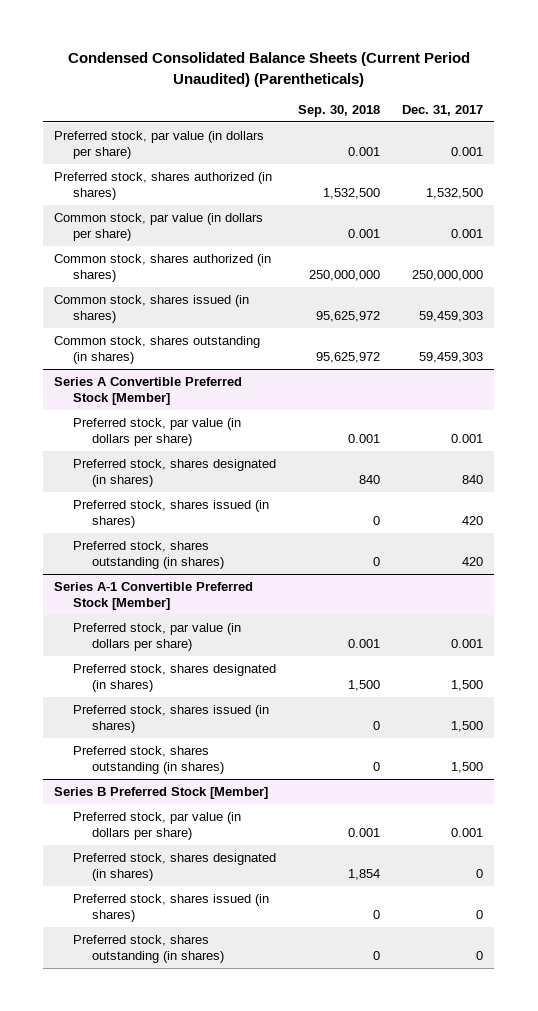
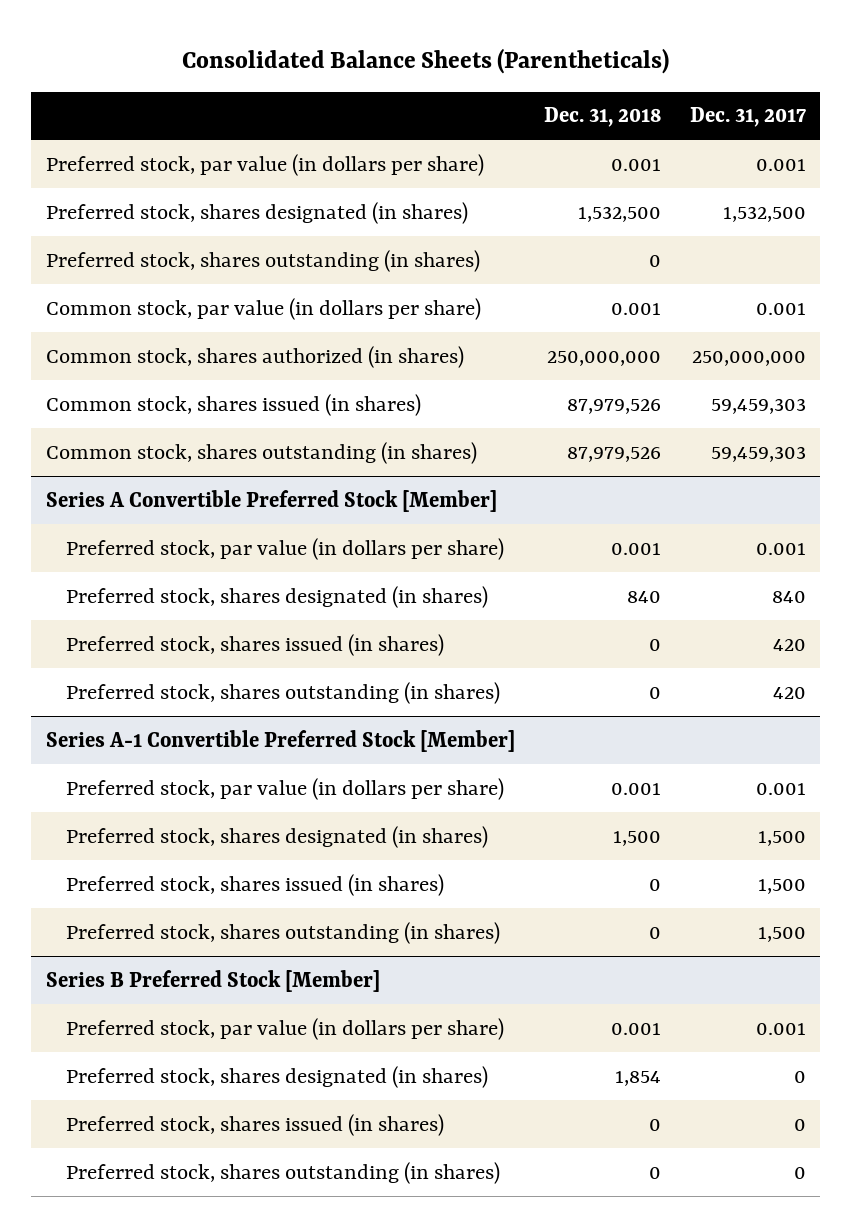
- Condensed Consolidated Balance Sheets (Current Period Unaudited) (Parentheticals)
+ Consolidated Balance Sheets (Parentheticals)
- | Sep. 30, 2018 | Dec. 31, 2017
+ | Dec. 31, 2018 | Dec. 31, 2017
- Preferred stock, shares authorized (in shares) | 1,532,500 | 1,532,500
+ Preferred stock, shares designated (in shares) | 1,532,500 | 1,532,500
+ Preferred stock, shares outstanding (in shares) | 0 |

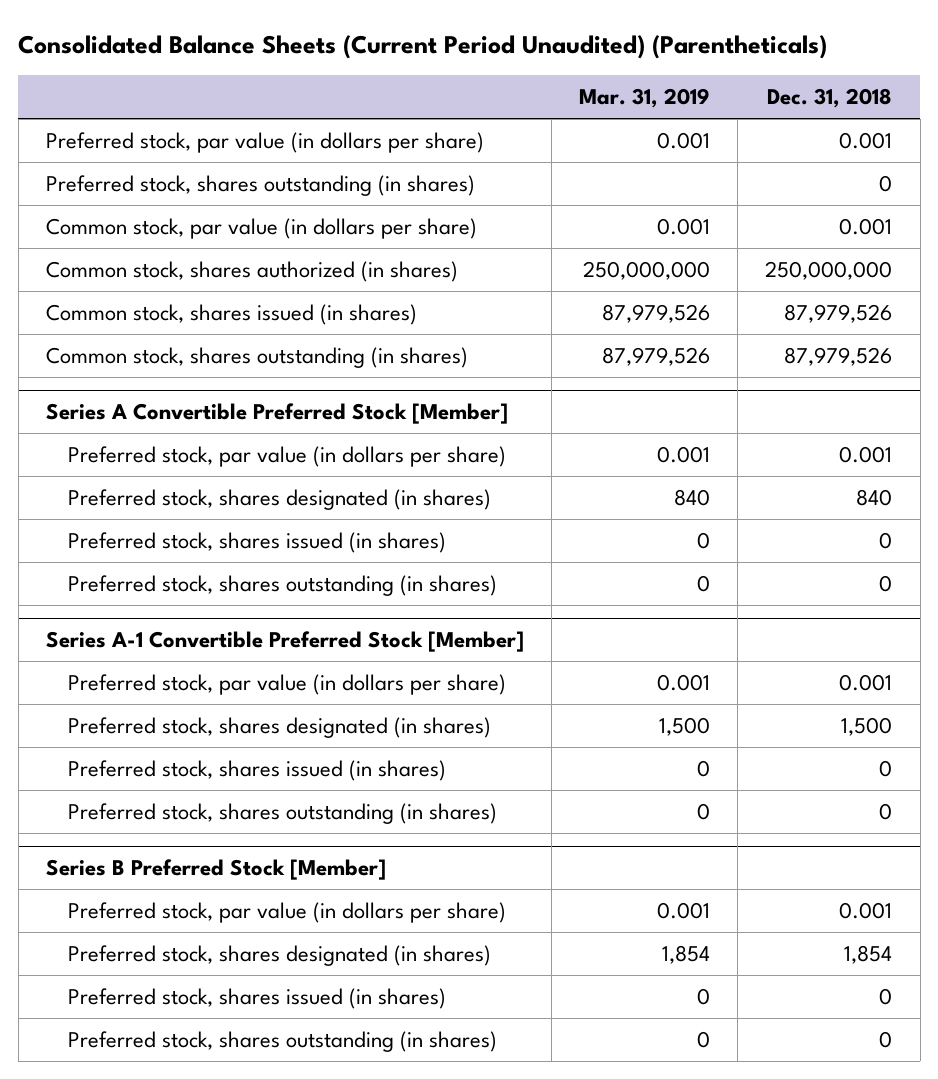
- Consolidated Balance Sheets (Parentheticals)
+ Consolidated Balance Sheets (Current Period Unaudited) (Parentheticals)
- | Dec. 31, 2018 | Dec. 31, 2017
+ | Mar. 31, 2019 | Dec. 31, 2018
- Preferred stock, shares designated (in shares) | 1,532,500 | 1,532,500

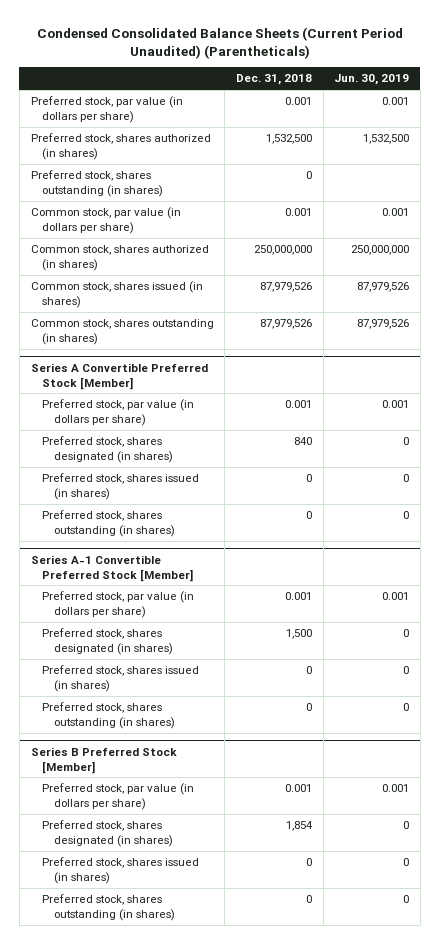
- Consolidated Balance Sheets (Current Period Unaudited) (Parentheticals)
+ Condensed Consolidated Balance Sheets (Current Period Unaudited) (Parentheticals)
- | Mar. 31, 2019 | Dec. 31, 2018
+ | Dec. 31, 2018 | Jun. 30, 2019
+ Preferred stock, shares authorized (in shares) | 1,532,500 | 1,532,500

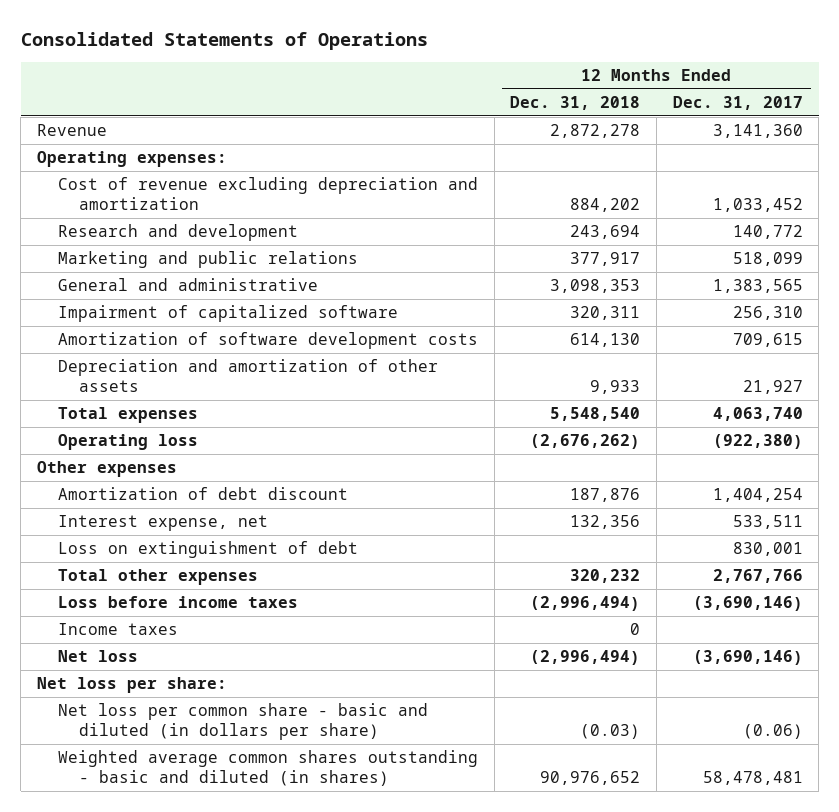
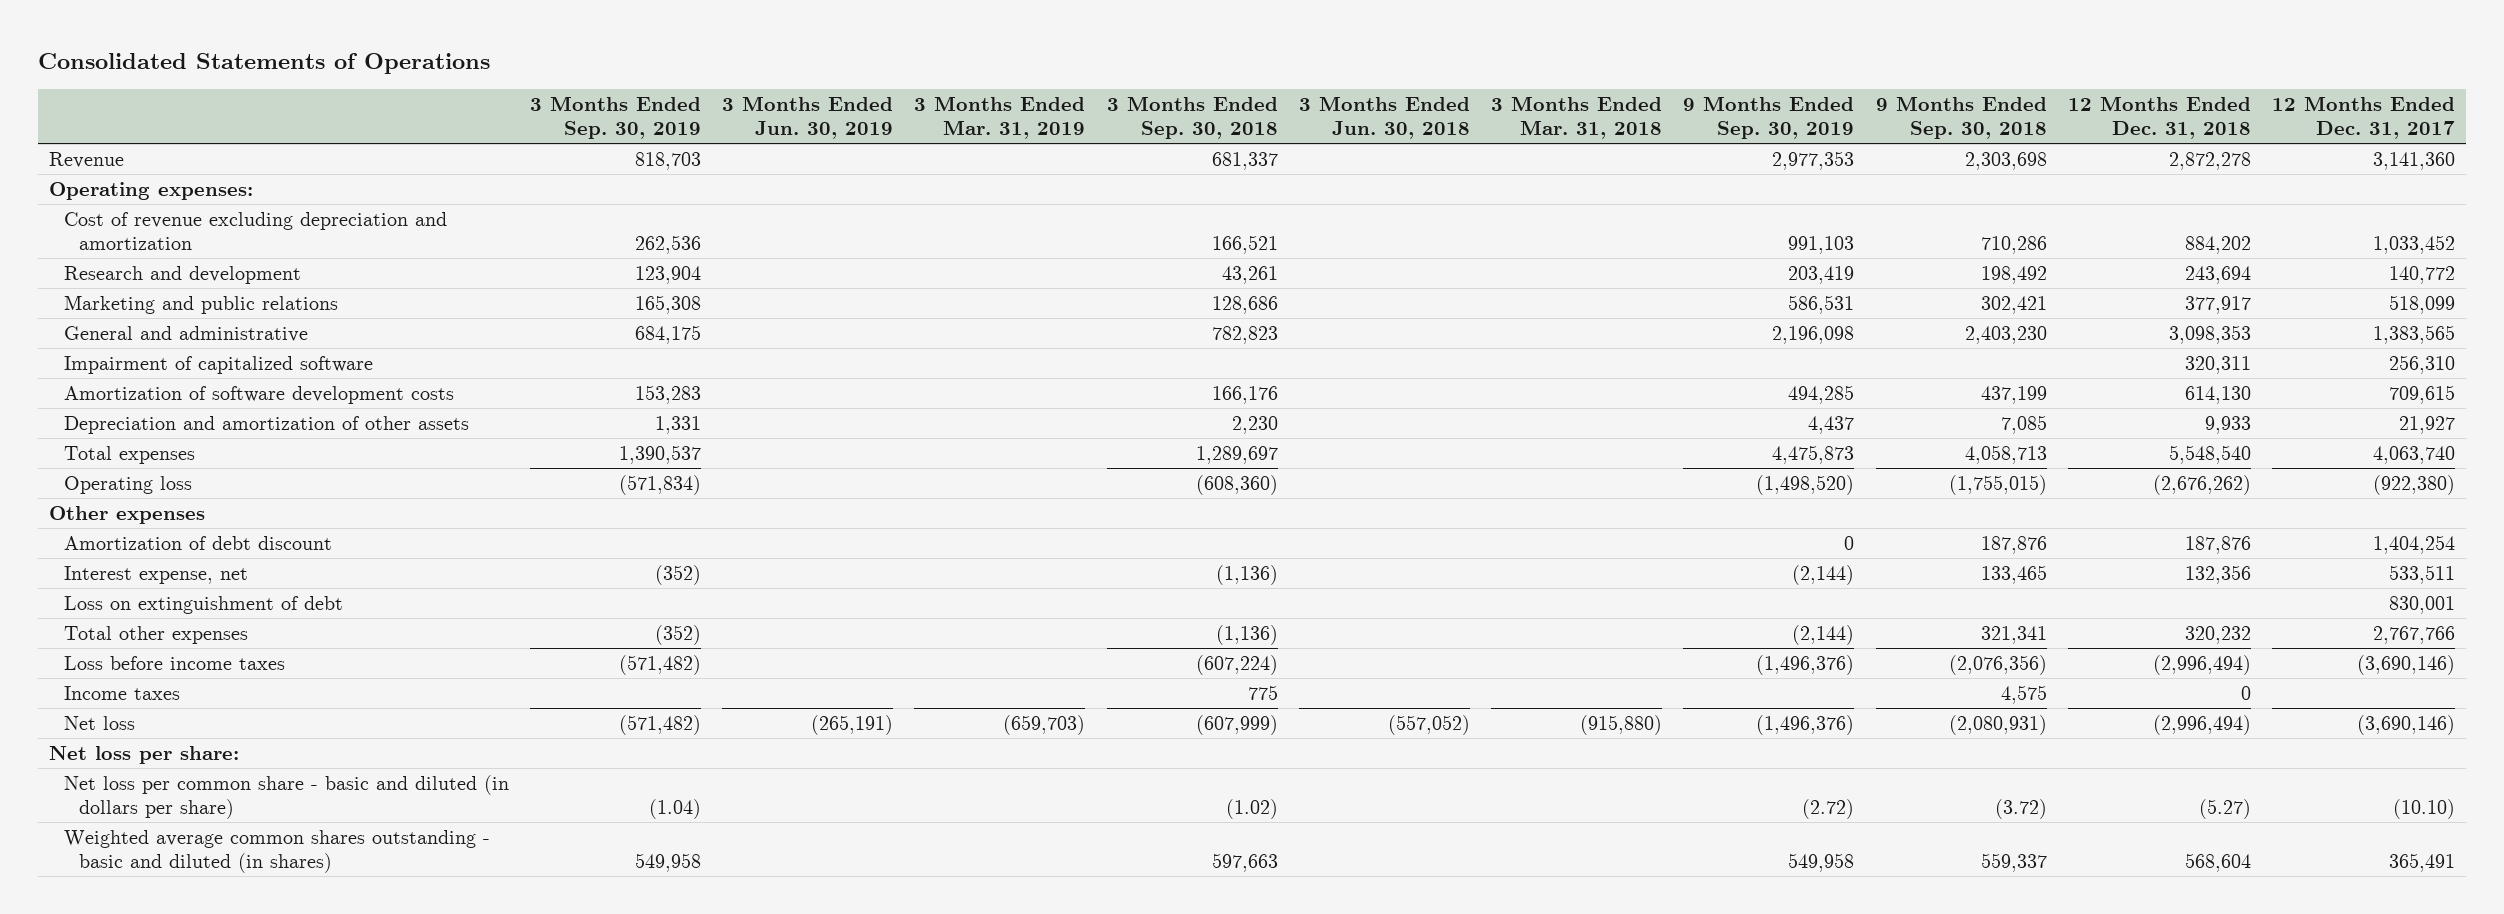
- | 12 Months Ended Dec. 31, 2018 | 12 Months Ended Dec. 31, 2017
+ | 3 Months Ended Sep. 30, 2019 | 3 Months Ended Jun. 30, 2019 | 3 Months Ended Mar. 31, 2019 | 3 Months Ended Sep. 30, 2018 | 3 Months Ended Jun. 30, 2018 | 3 Months Ended Mar. 31, 2018 | 9 Months Ended Sep. 30, 2019 | 9 Months Ended Sep. 30, 2018 | 12 Months Ended Dec. 31, 2018 | 12 Months Ended Dec. 31, 2017
- Net loss per common share - basic and diluted (in dollars per share) | (0.03) | (0.06)
- Weighted average common shares outstanding - basic and diluted (in shares) | 90,976,652 | 58,478,481
+ Net loss per common share - basic and diluted (in dollars per share) | (1.04) | | | (1.02) | | | (2.72) | (3.72) | (5.27) | (10.10)
+ Weighted average common shares outstanding - basic and diluted (in shares) | 549,958 | | | 597,663 | | | 549,958 | 559,337 | 568,604 | 365,491

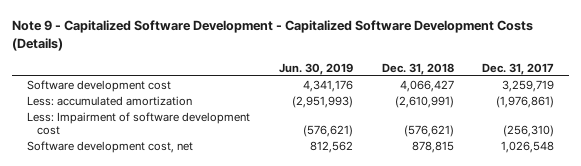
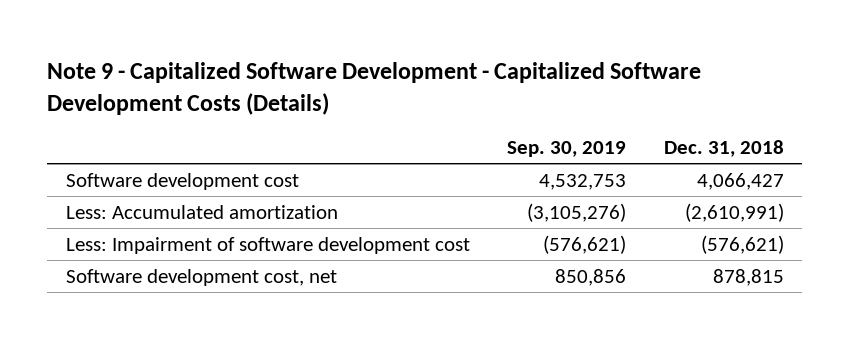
- | Jun. 30, 2019 | Dec. 31, 2018 | Dec. 31, 2017
+ | Sep. 30, 2019 | Dec. 31, 2018
- Less: accumulated amortization | (2,951,993) | (2,610,991) | (1,976,861)
+ Less: Accumulated amortization | (3,105,276) | (2,610,991)

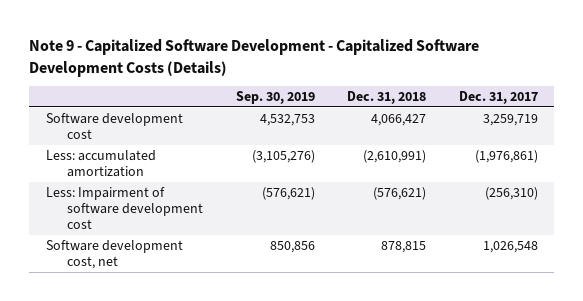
- | Sep. 30, 2019 | Dec. 31, 2018
+ | Sep. 30, 2019 | Dec. 31, 2018 | Dec. 31, 2017
- Less: Accumulated amortization | (3,105,276) | (2,610,991)
+ Less: accumulated amortization | (3,105,276) | (2,610,991) | (1,976,861)

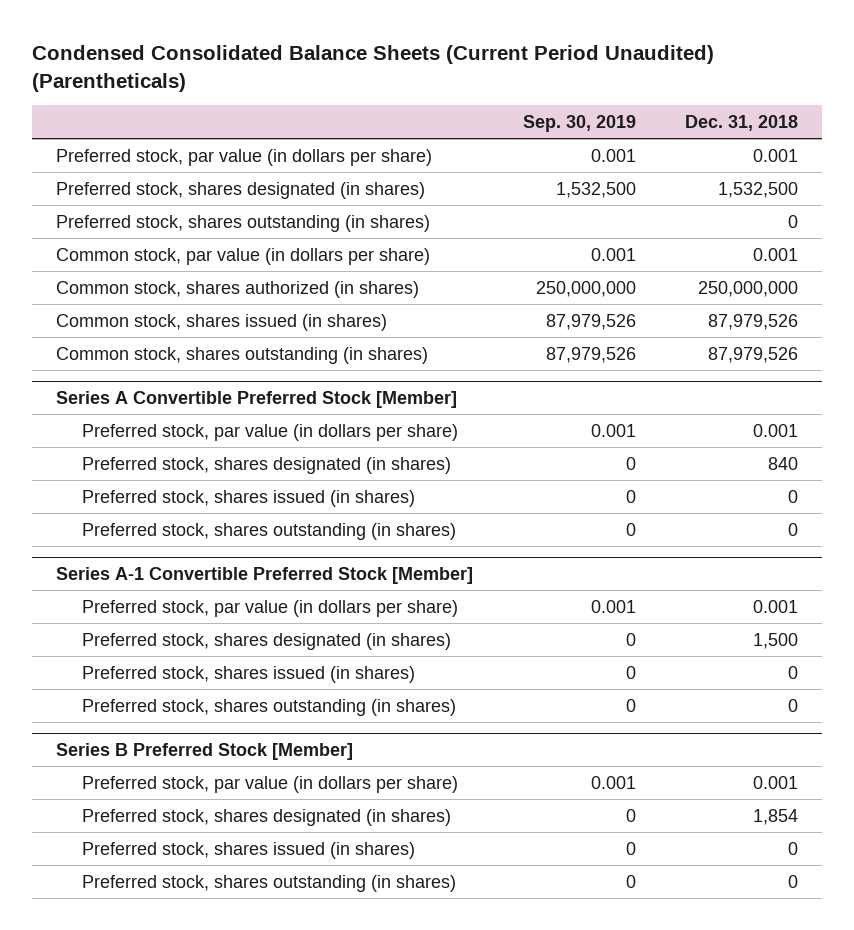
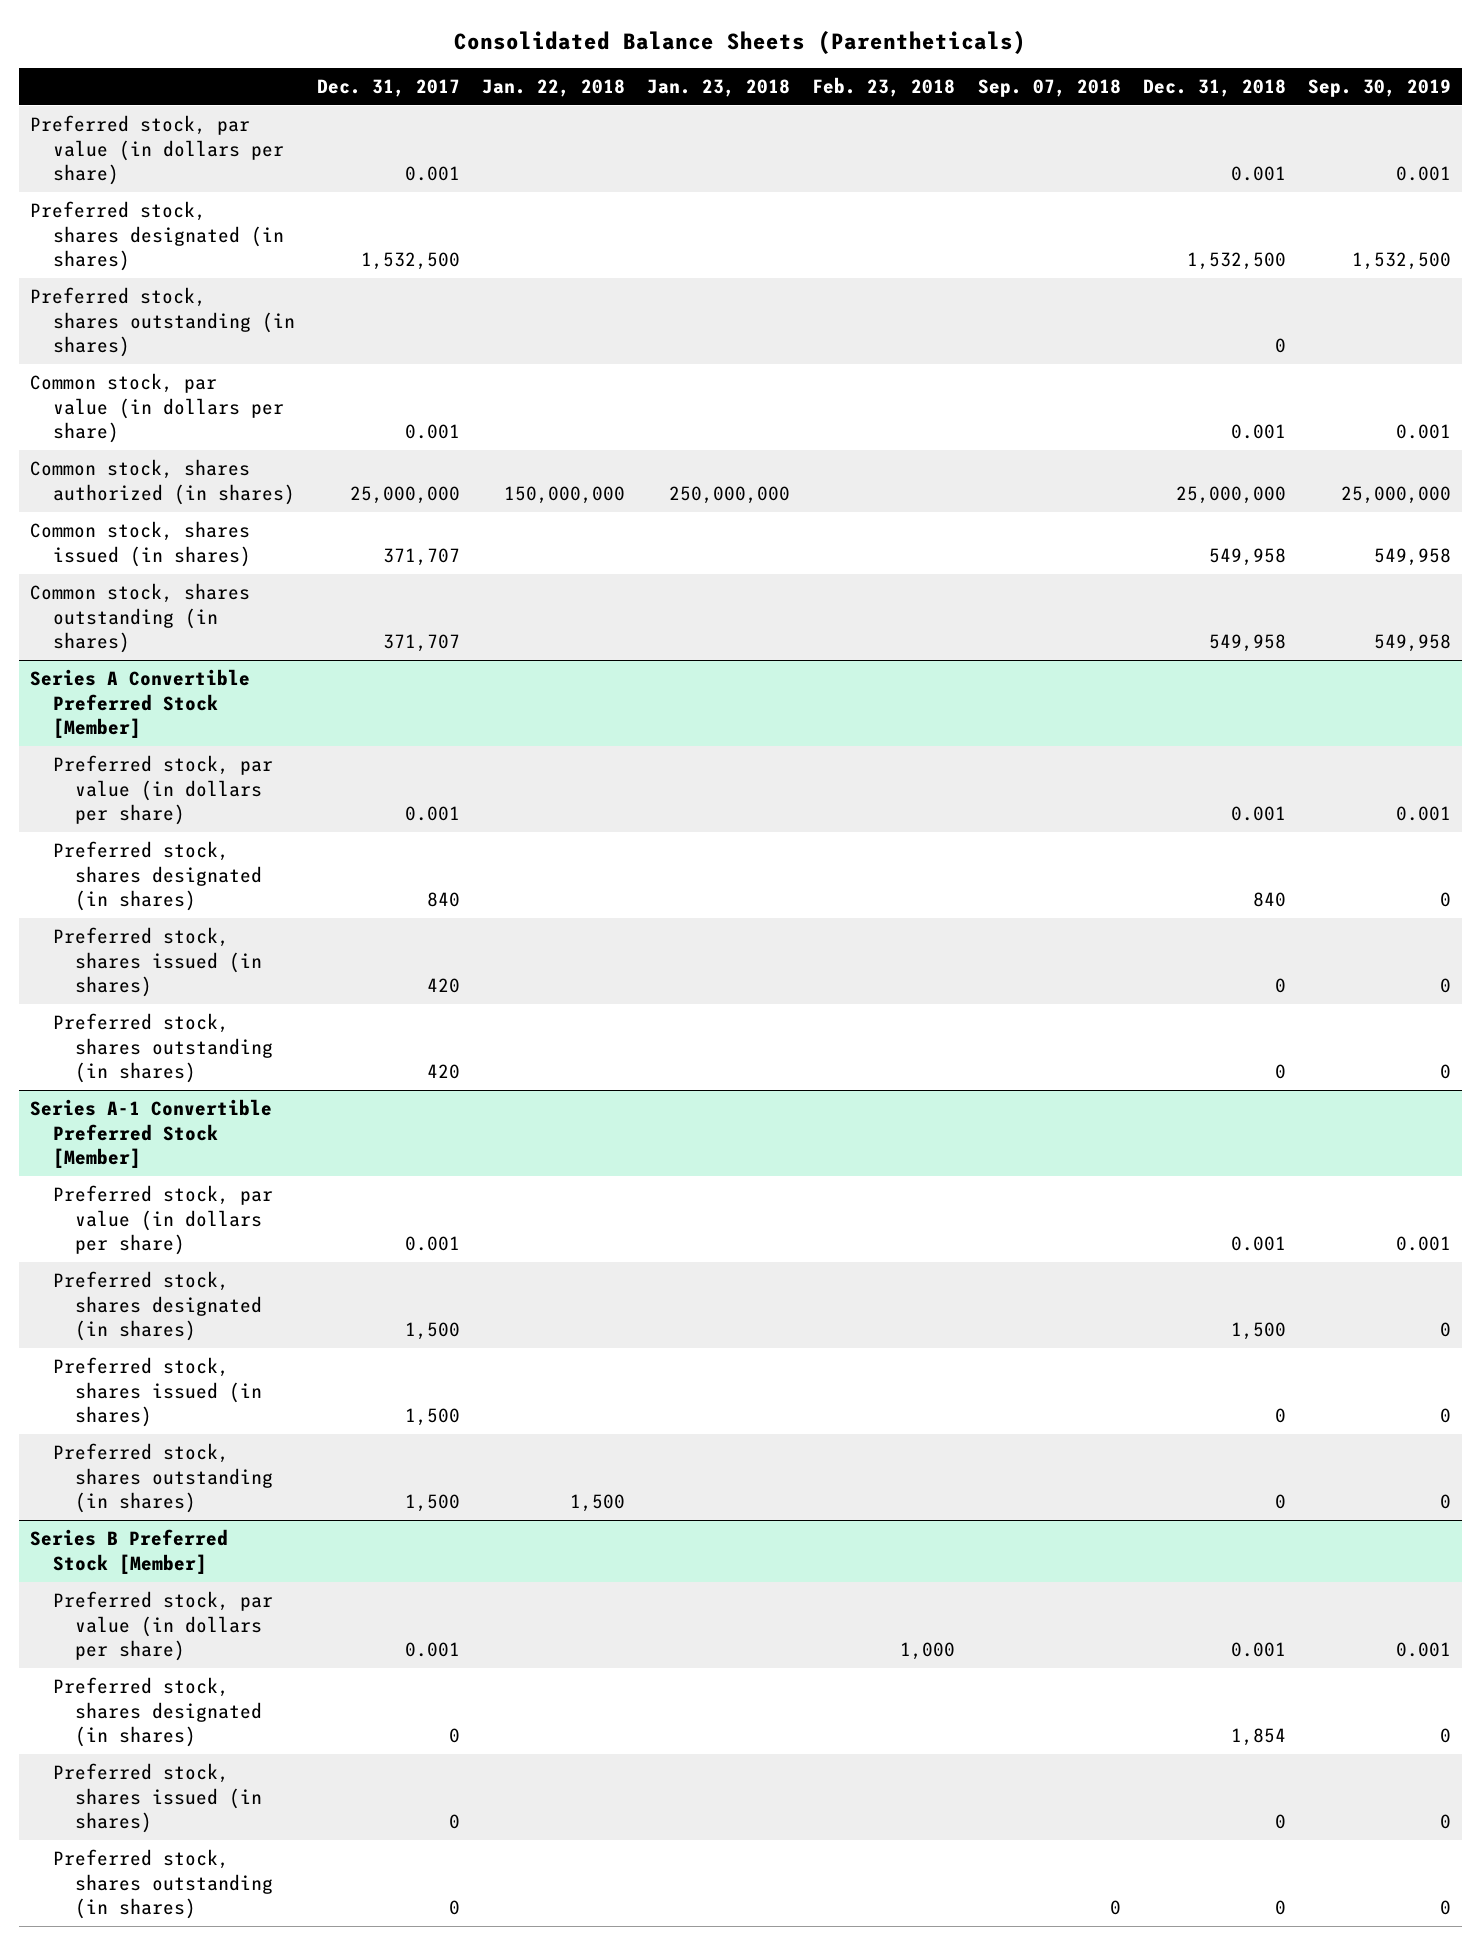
- Condensed Consolidated Balance Sheets (Current Period Unaudited) (Parentheticals)
+ Consolidated Balance Sheets (Parentheticals)
- | Sep. 30, 2019 | Dec. 31, 2018
+ | Dec. 31, 2017 | Jan. 22, 2018 | Jan. 23, 2018 | Feb. 23, 2018 | Sep. 07, 2018 | Dec. 31, 2018 | Sep. 30, 2019
- Common stock, shares authorized (in shares) | 250,000,000 | 250,000,000
- Common stock, shares issued (in shares) | 87,979,526 | 87,979,526
- Common stock, shares outstanding (in shares) | 87,979,526 | 87,979,526
+ Common stock, shares authorized (in shares) | 25,000,000 | 150,000,000 | 250,000,000 | | | 25,000,000 | 25,000,000
+ Common stock, shares issued (in shares) | 371,707 | | | | | 549,958 | 549,958
+ Common stock, shares outstanding (in shares) | 371,707 | | | | | 549,958 | 549,958

